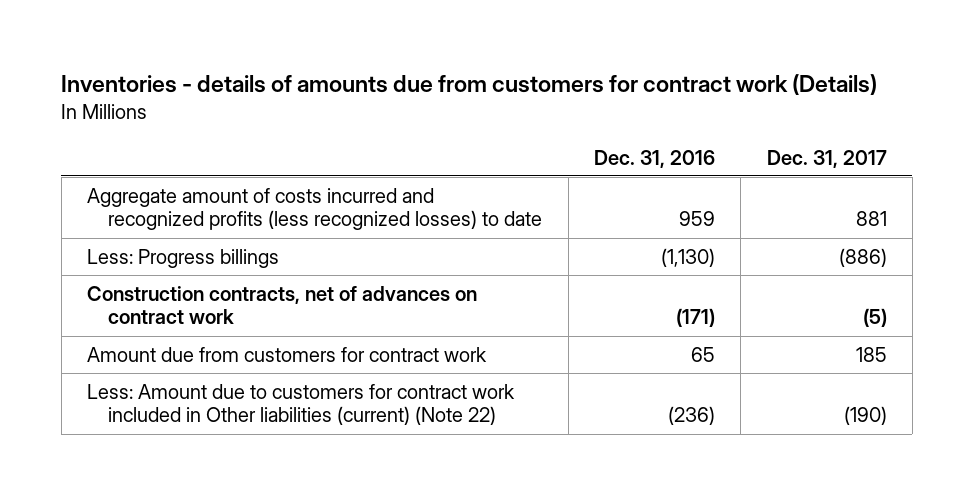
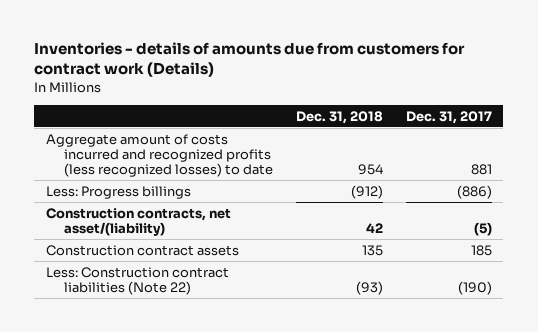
- | Dec. 31, 2016 | Dec. 31, 2017
+ | Dec. 31, 2018 | Dec. 31, 2017
- Construction contracts, net of advances on contract work | (171) | (5)
- Amount due from customers for contract work | 65 | 185
- Less: Amount due to customers for contract work included in Other liabilities (current) (Note 22) | (236) | (190)
+ Construction contracts, net asset/(liability) | 42 | (5)
+ Construction contract assets | 135 | 185
+ Less: Construction contract liabilities (Note 22) | (93) | (190)

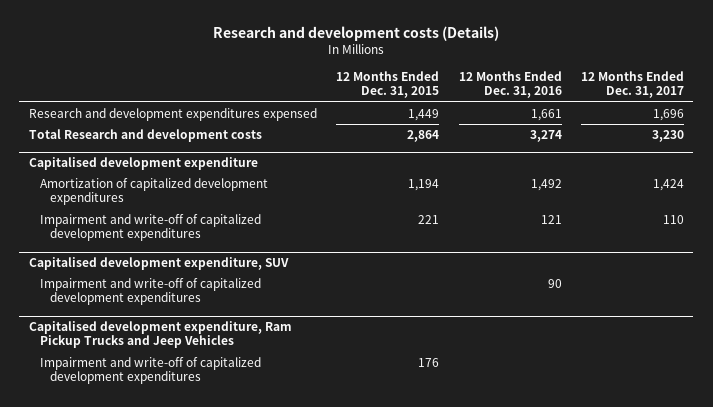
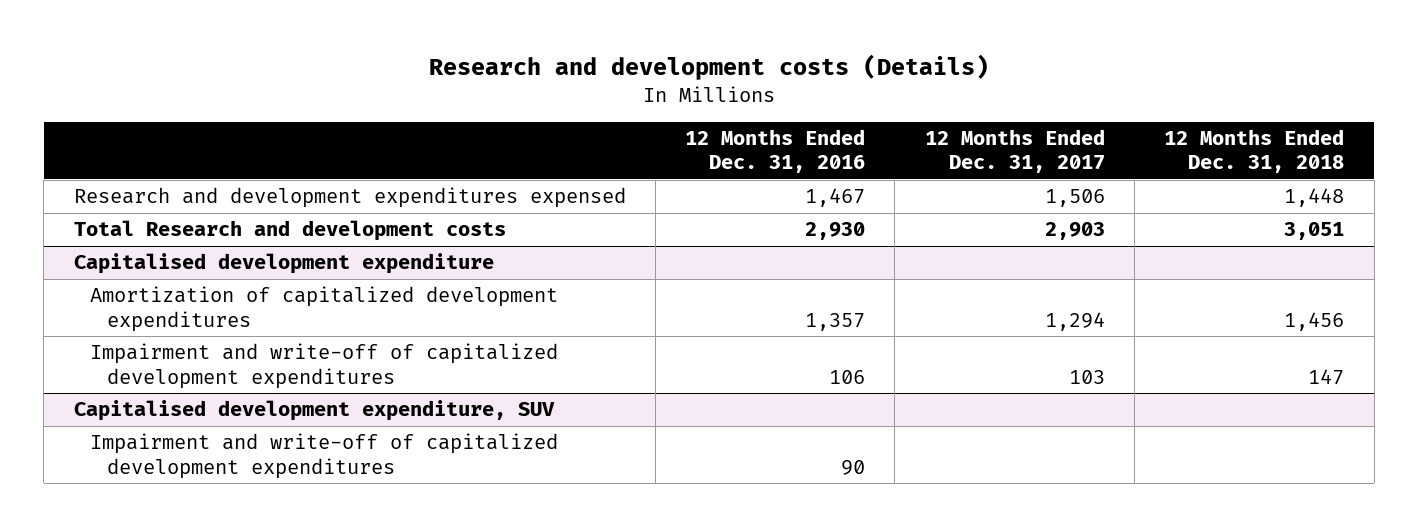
- | 12 Months Ended Dec. 31, 2015 | 12 Months Ended Dec. 31, 2016 | 12 Months Ended Dec. 31, 2017
+ | 12 Months Ended Dec. 31, 2016 | 12 Months Ended Dec. 31, 2017 | 12 Months Ended Dec. 31, 2018
- Research and development expenditures expensed | 1,449 | 1,661 | 1,696
- Total Research and development costs | 2,864 | 3,274 | 3,230
+ Research and development expenditures expensed | 1,467 | 1,506 | 1,448
+ Total Research and development costs | 2,930 | 2,903 | 3,051
@ Capitalised development expenditure
- Amortization of capitalized development expenditures | 1,194 | 1,492 | 1,424
- Impairment and write-off of capitalized development expenditures | 221 | 121 | 110
+ Amortization of capitalized development expenditures | 1,357 | 1,294 | 1,456
+ Impairment and write-off of capitalized development expenditures | 106 | 103 | 147
- Capitalised development expenditure, Ram Pickup Trucks and Jeep Vehicles
- Impairment and write-off of capitalized development expenditures | 176 | |

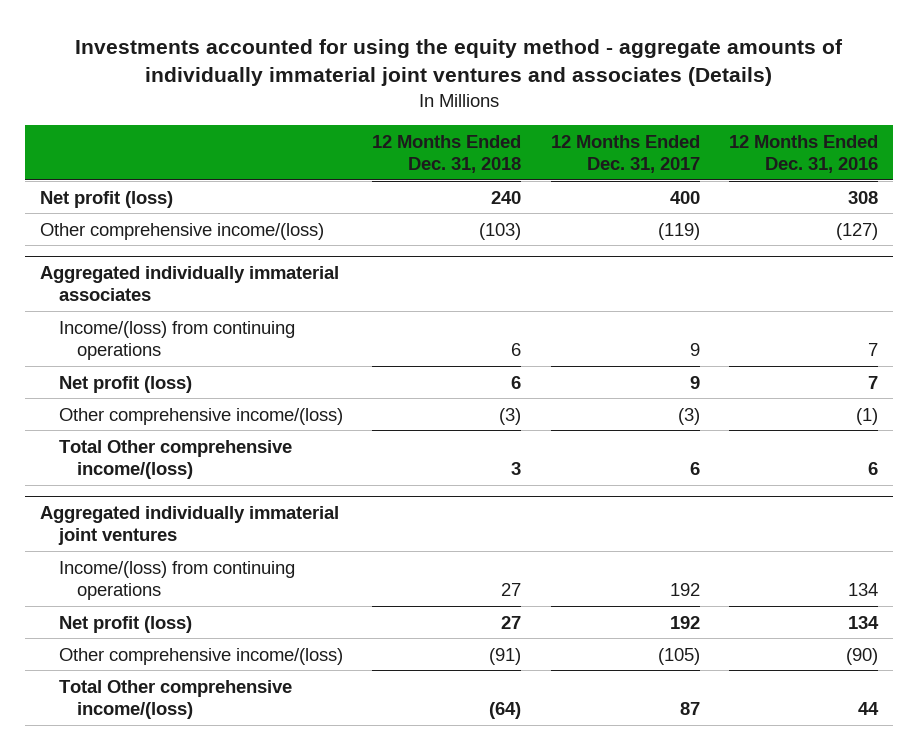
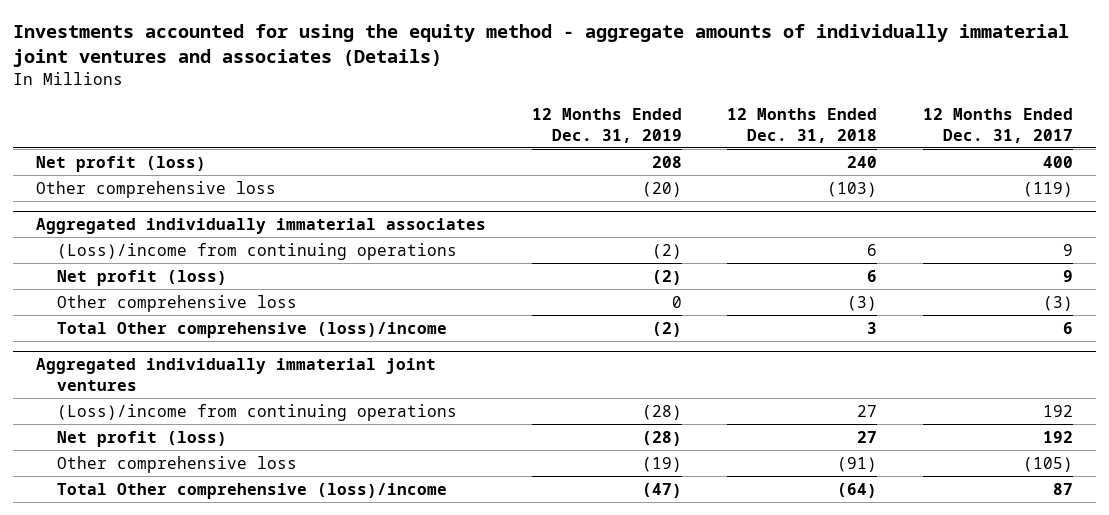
- | 12 Months Ended Dec. 31, 2018 | 12 Months Ended Dec. 31, 2017 | 12 Months Ended Dec. 31, 2016
+ | 12 Months Ended Dec. 31, 2019 | 12 Months Ended Dec. 31, 2018 | 12 Months Ended Dec. 31, 2017
- Other comprehensive income/(loss) | (103) | (119) | (127)
+ Other comprehensive loss | (20) | (103) | (119)
@ Aggregated individually immaterial associates
- Income/(loss) from continuing operations | 6 | 9 | 7
+ (Loss)/income from continuing operations | (2) | 6 | 9
- Other comprehensive income/(loss) | (3) | (3) | (1)
- Total Other comprehensive income/(loss) | 3 | 6 | 6
+ Other comprehensive loss | 0 | (3) | (3)
+ Total Other comprehensive (loss)/income | (2) | 3 | 6
@ Aggregated individually immaterial joint ventures
- Income/(loss) from continuing operations | 27 | 192 | 134
+ (Loss)/income from continuing operations | (28) | 27 | 192
- Other comprehensive income/(loss) | (91) | (105) | (90)
- Total Other comprehensive income/(loss) | (64) | 87 | 44
+ Other comprehensive loss | (19) | (91) | (105)
+ Total Other comprehensive (loss)/income | (47) | (64) | 87

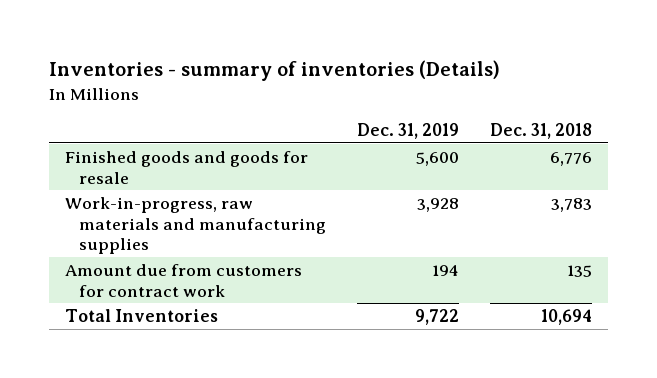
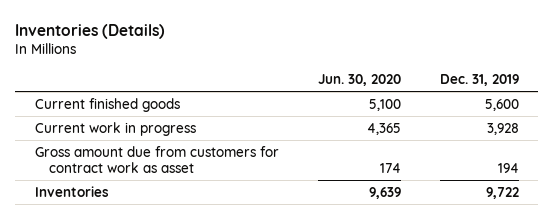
- Inventories - summary of inventories (Details)
+ Inventories (Details)
- | Dec. 31, 2019 | Dec. 31, 2018
+ | Jun. 30, 2020 | Dec. 31, 2019
- Finished goods and goods for resale | 5,600 | 6,776
- Work-in-progress, raw materials and manufacturing supplies | 3,928 | 3,783
- Amount due from customers for contract work | 194 | 135
- Total Inventories | 9,722 | 10,694
+ Current finished goods | 5,100 | 5,600
+ Current work in progress | 4,365 | 3,928
+ Gross amount due from customers for contract work as asset | 174 | 194
+ Inventories | 9,639 | 9,722

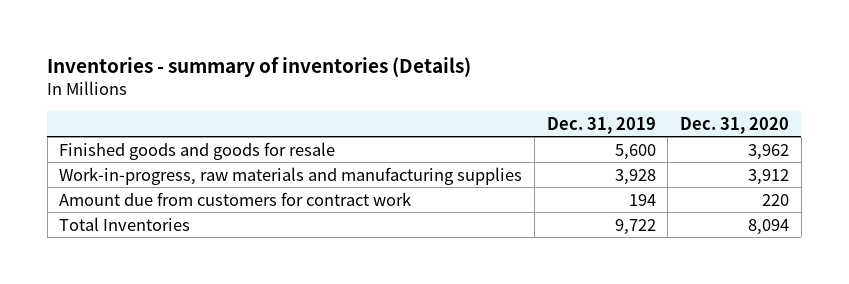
- Inventories (Details)
+ Inventories - summary of inventories (Details)
- | Jun. 30, 2020 | Dec. 31, 2019
+ | Dec. 31, 2019 | Dec. 31, 2020
- Current finished goods | 5,100 | 5,600
- Current work in progress | 4,365 | 3,928
- Gross amount due from customers for contract work as asset | 174 | 194
- Inventories | 9,639 | 9,722
+ Finished goods and goods for resale | 5,600 | 3,962
+ Work-in-progress, raw materials and manufacturing supplies | 3,928 | 3,912
+ Amount due from customers for contract work | 194 | 220
+ Total Inventories | 9,722 | 8,094

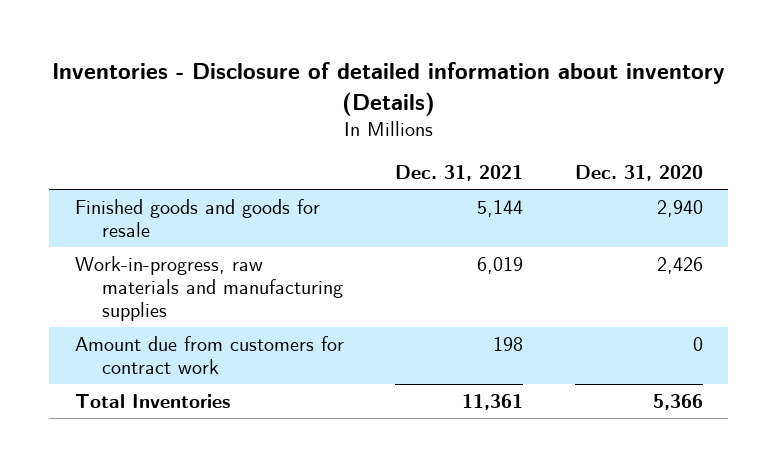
- Inventories - summary of inventories (Details)
+ Inventories - Disclosure of detailed information about inventory (Details)
- | Dec. 31, 2019 | Dec. 31, 2020
+ | Dec. 31, 2021 | Dec. 31, 2020
- Finished goods and goods for resale | 5,600 | 3,962
- Work-in-progress, raw materials and manufacturing supplies | 3,928 | 3,912
- Amount due from customers for contract work | 194 | 220
- Total Inventories | 9,722 | 8,094
+ Finished goods and goods for resale | 5,144 | 2,940
+ Work-in-progress, raw materials and manufacturing supplies | 6,019 | 2,426
+ Amount due from customers for contract work | 198 | 0
+ Total Inventories | 11,361 | 5,366

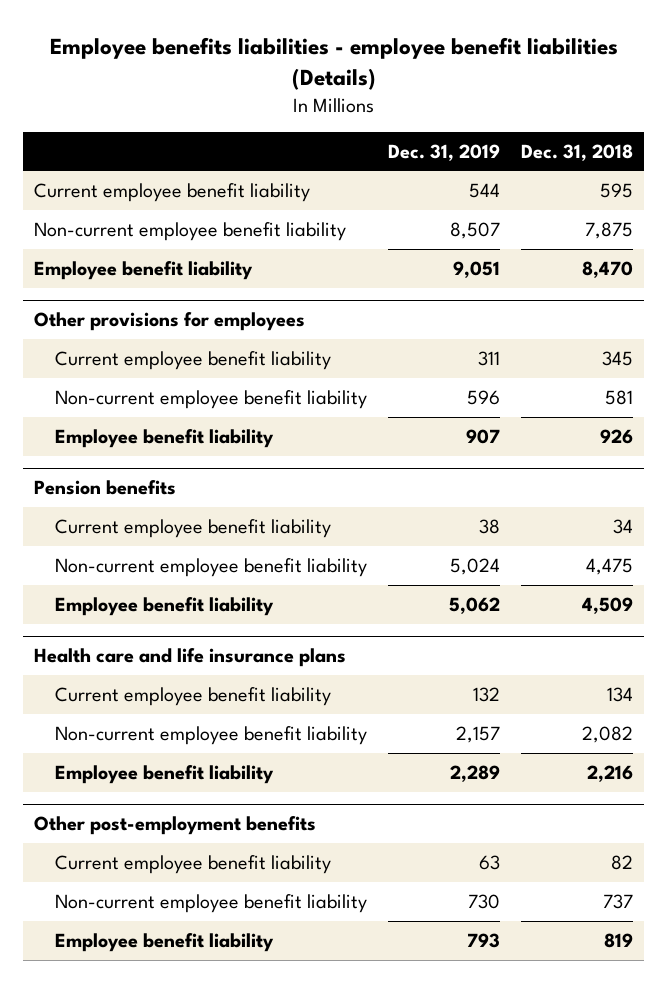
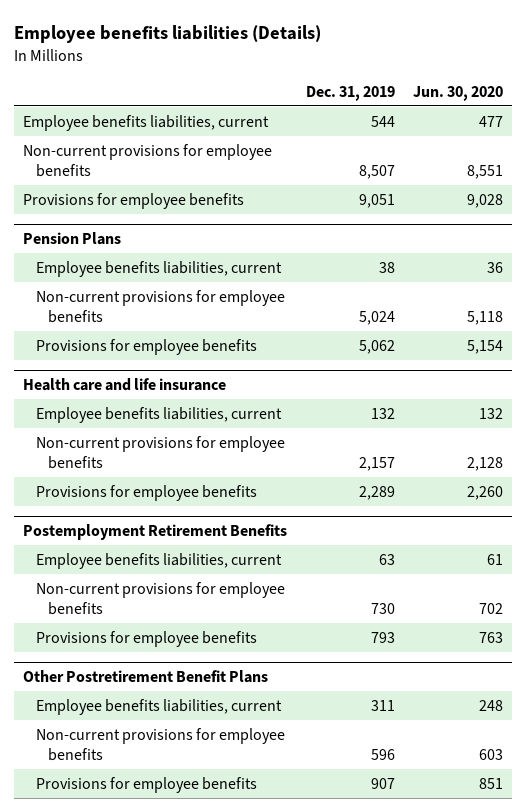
- Employee benefits liabilities - employee benefit liabilities (Details)
+ Employee benefits liabilities (Details)
- | Dec. 31, 2019 | Dec. 31, 2018
+ | Dec. 31, 2019 | Jun. 30, 2020
- Current employee benefit liability | 544 | 595
- Non-current employee benefit liability | 8,507 | 7,875
- Employee benefit liability | 9,051 | 8,470
- Other provisions for employees
- Current employee benefit liability | 311 | 345
- Non-current employee benefit liability | 596 | 581
- Employee benefit liability | 907 | 926
- Pension benefits
- Current employee benefit liability | 38 | 34
- Non-current employee benefit liability | 5,024 | 4,475
- Employee benefit liability | 5,062 | 4,509
- Health care and life insurance plans
- Current employee benefit liability | 132 | 134
- Non-current employee benefit liability | 2,157 | 2,082
- Employee benefit liability | 2,289 | 2,216
- Other post-employment benefits
- Current employee benefit liability | 63 | 82
- Non-current employee benefit liability | 730 | 737
- Employee benefit liability | 793 | 819
+ Employee benefits liabilities, current | 544 | 477
+ Non-current provisions for employee benefits | 8,507 | 8,551
+ Provisions for employee benefits | 9,051 | 9,028
+ Pension Plans
+ Employee benefits liabilities, current | 38 | 36
+ Non-current provisions for employee benefits | 5,024 | 5,118
+ Provisions for employee benefits | 5,062 | 5,154
+ Health care and life insurance
+ Employee benefits liabilities, current | 132 | 132
+ Non-current provisions for employee benefits | 2,157 | 2,128
+ Provisions for employee benefits | 2,289 | 2,260
+ Postemployment Retirement Benefits
+ Employee benefits liabilities, current | 63 | 61
+ Non-current provisions for employee benefits | 730 | 702
+ Provisions for employee benefits | 793 | 763
+ Other Postretirement Benefit Plans
+ Employee benefits liabilities, current | 311 | 248
+ Non-current provisions for employee benefits | 596 | 603
+ Provisions for employee benefits | 907 | 851

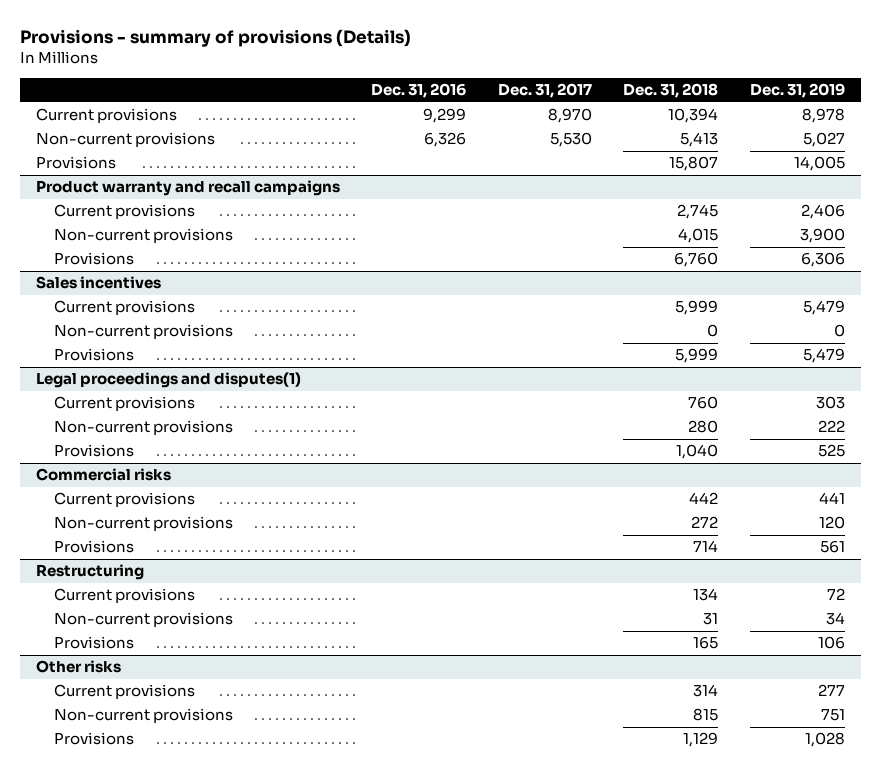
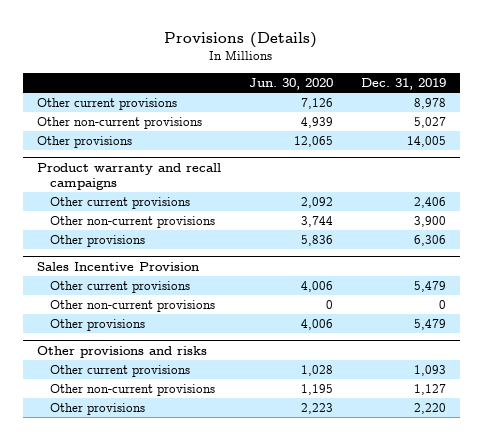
- Provisions - summary of provisions (Details)
+ Provisions (Details)
- | Dec. 31, 2016 | Dec. 31, 2017 | Dec. 31, 2018 | Dec. 31, 2019
+ | Jun. 30, 2020 | Dec. 31, 2019
- Current provisions | 9,299 | 8,970 | 10,394 | 8,978
- Non-current provisions | 6,326 | 5,530 | 5,413 | 5,027
- Provisions | | | 15,807 | 14,005
+ Other current provisions | 7,126 | 8,978
+ Other non-current provisions | 4,939 | 5,027
+ Other provisions | 12,065 | 14,005
@ Product warranty and recall campaigns
- Current provisions | | | 2,745 | 2,406
- Non-current provisions | | | 4,015 | 3,900
- Provisions | | | 6,760 | 6,306
- Sales incentives
- Current provisions | | | 5,999 | 5,479
- Non-current provisions | | | 0 | 0
- Provisions | | | 5,999 | 5,479
- Legal proceedings and disputes(1)
- Current provisions | | | 760 | 303
- Non-current provisions | | | 280 | 222
- Provisions | | | 1,040 | 525
- Commercial risks
- Current provisions | | | 442 | 441
- Non-current provisions | | | 272 | 120
- Provisions | | | 714 | 561
- Restructuring
- Current provisions | | | 134 | 72
- Non-current provisions | | | 31 | 34
- Provisions | | | 165 | 106
- Other risks
- Current provisions | | | 314 | 277
- Non-current provisions | | | 815 | 751
- Provisions | | | 1,129 | 1,028
@ Product warranty and recall campaigns
+ Other current provisions | 2,092 | 2,406
+ Other non-current provisions | 3,744 | 3,900
+ Other provisions | 5,836 | 6,306
+ Sales Incentive Provision
+ Other current provisions | 4,006 | 5,479
+ Other non-current provisions | 0 | 0
+ Other provisions | 4,006 | 5,479
+ Other provisions and risks
+ Other current provisions | 1,028 | 1,093
+ Other non-current provisions | 1,195 | 1,127
+ Other provisions | 2,223 | 2,220

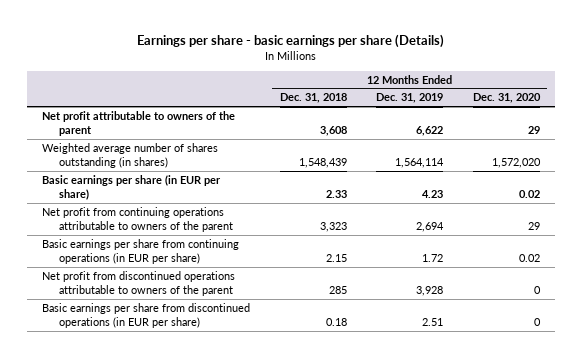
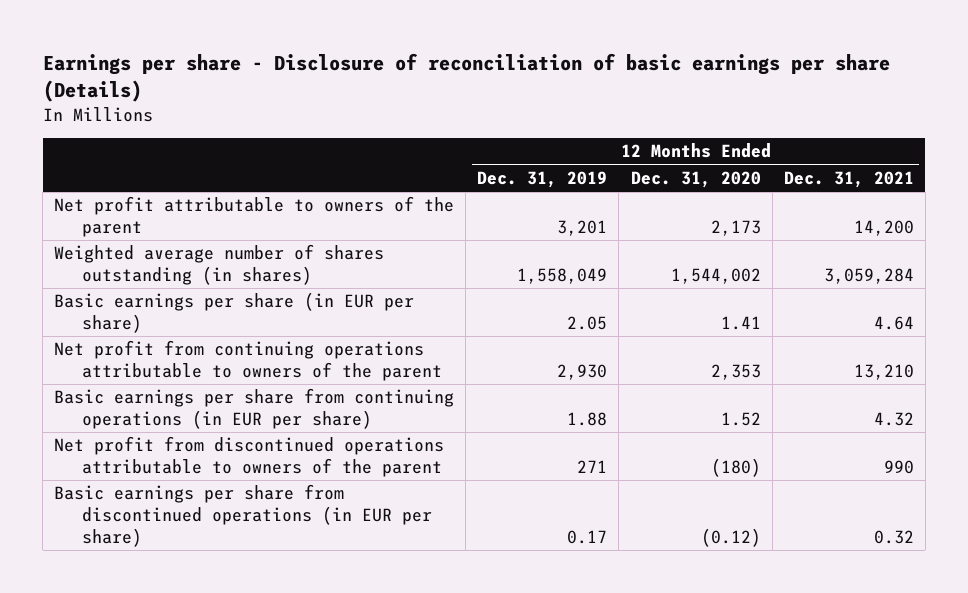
- Earnings per share - basic earnings per share (Details)
+ Earnings per share - Disclosure of reconciliation of basic earnings per share (Details)
- | 12 Months Ended Dec. 31, 2018 | 12 Months Ended Dec. 31, 2019 | 12 Months Ended Dec. 31, 2020
+ | 12 Months Ended Dec. 31, 2019 | 12 Months Ended Dec. 31, 2020 | 12 Months Ended Dec. 31, 2021
- Net profit attributable to owners of the parent | 3,608 | 6,622 | 29
- Weighted average number of shares outstanding (in shares) | 1,548,439 | 1,564,114 | 1,572,020
- Basic earnings per share (in EUR per share) | 2.33 | 4.23 | 0.02
- Net profit from continuing operations attributable to owners of the parent | 3,323 | 2,694 | 29
- Basic earnings per share from continuing operations (in EUR per share) | 2.15 | 1.72 | 0.02
- Net profit from discontinued operations attributable to owners of the parent | 285 | 3,928 | 0
- Basic earnings per share from discontinued operations (in EUR per share) | 0.18 | 2.51 | 0
+ Net profit attributable to owners of the parent | 3,201 | 2,173 | 14,200
+ Weighted average number of shares outstanding (in shares) | 1,558,049 | 1,544,002 | 3,059,284
+ Basic earnings per share (in EUR per share) | 2.05 | 1.41 | 4.64
+ Net profit from continuing operations attributable to owners of the parent | 2,930 | 2,353 | 13,210
+ Basic earnings per share from continuing operations (in EUR per share) | 1.88 | 1.52 | 4.32
+ Net profit from discontinued operations attributable to owners of the parent | 271 | (180) | 990
+ Basic earnings per share from discontinued operations (in EUR per share) | 0.17 | (0.12) | 0.32

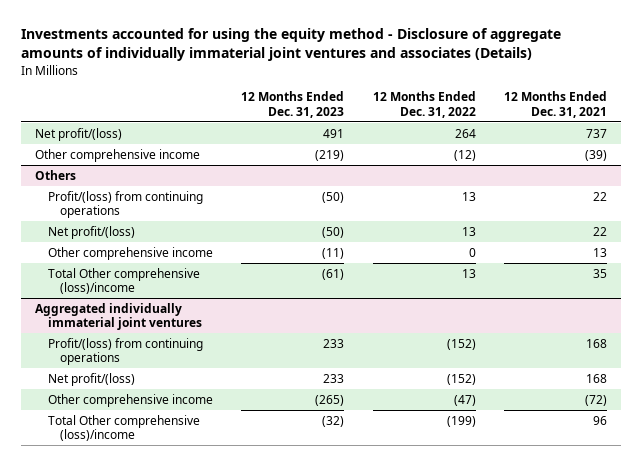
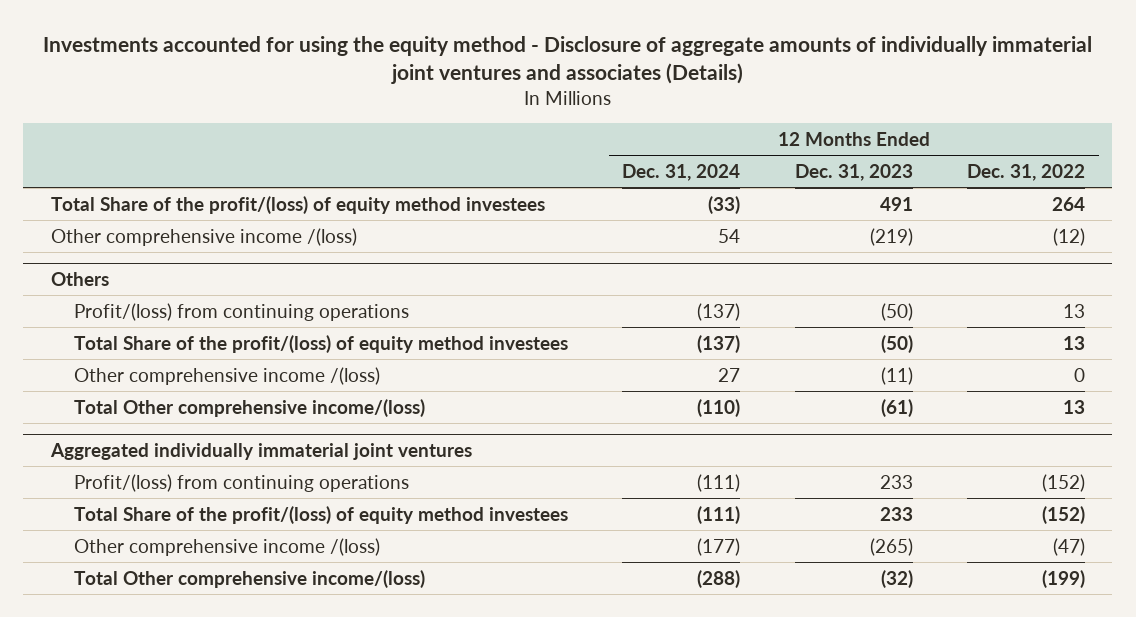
- | 12 Months Ended Dec. 31, 2023 | 12 Months Ended Dec. 31, 2022 | 12 Months Ended Dec. 31, 2021
+ | 12 Months Ended Dec. 31, 2024 | 12 Months Ended Dec. 31, 2023 | 12 Months Ended Dec. 31, 2022
- Net profit/(loss) | 491 | 264 | 737
- Other comprehensive income | (219) | (12) | (39)
+ Total Share of the profit/(loss) of equity method investees | (33) | 491 | 264
+ Other comprehensive income /(loss) | 54 | (219) | (12)
@ Others
- Net profit/(loss) | (50) | 13 | 22
- Other comprehensive income | (11) | 0 | 13
- Total Other comprehensive (loss)/income | (61) | 13 | 35
+ Total Share of the profit/(loss) of equity method investees | (137) | (50) | 13
+ Other comprehensive income /(loss) | 27 | (11) | 0
+ Total Other comprehensive income/(loss) | (110) | (61) | 13
@ Aggregated individually immaterial joint ventures
- Net profit/(loss) | 233 | (152) | 168
- Other comprehensive income | (265) | (47) | (72)
- Total Other comprehensive (loss)/income | (32) | (199) | 96
+ Total Share of the profit/(loss) of equity method investees | (111) | 233 | (152)
+ Other comprehensive income /(loss) | (177) | (265) | (47)
+ Total Other comprehensive income/(loss) | (288) | (32) | (199)

